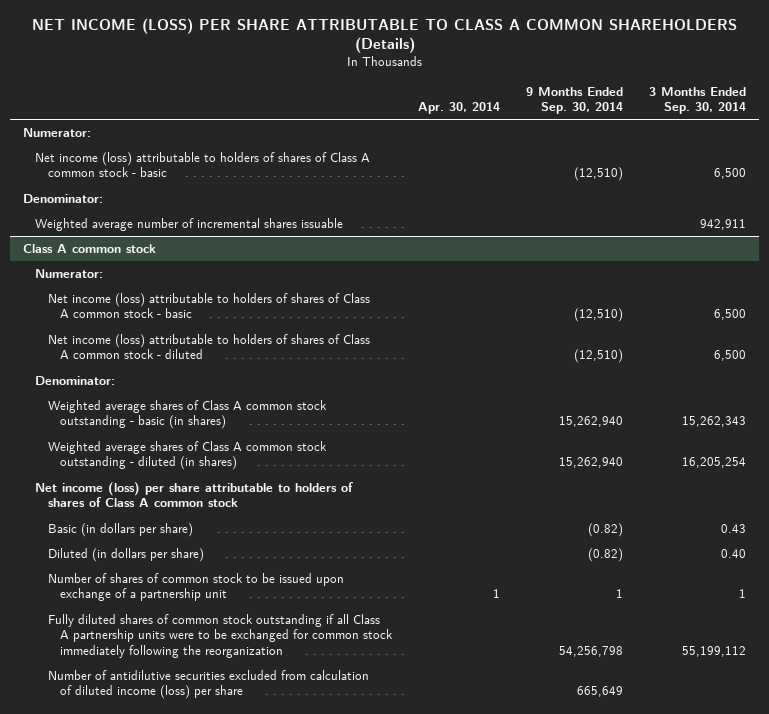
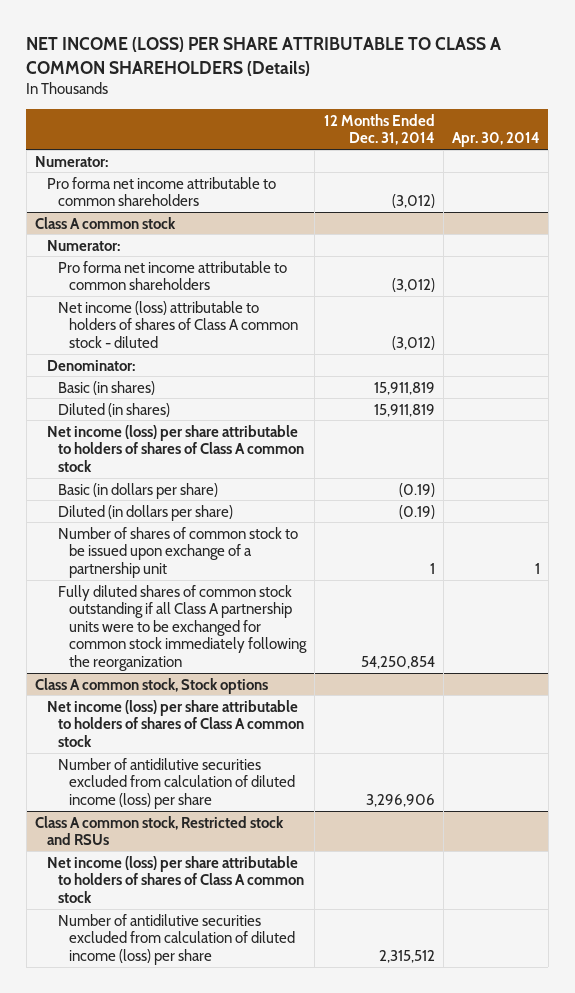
- | Apr. 30, 2014 | 9 Months Ended Sep. 30, 2014 | 3 Months Ended Sep. 30, 2014
+ | 12 Months Ended Dec. 31, 2014 | Apr. 30, 2014
- Net income (loss) attributable to holders of shares of Class A common stock - basic | | (12,510) | 6,500
- Denominator:
- Weighted average number of incremental shares issuable | | | 942,911
+ Pro forma net income attributable to common shareholders | (3,012) |
@ Class A common stock
- Net income (loss) attributable to holders of shares of Class A common stock - basic | | (12,510) | 6,500
+ Pro forma net income attributable to common shareholders | (3,012) |
- Weighted average shares of Class A common stock outstanding - basic (in shares) | | 15,262,940 | 15,262,343
- Weighted average shares of Class A common stock outstanding - diluted (in shares) | | 15,262,940 | 16,205,254
+ Basic (in shares) | 15,911,819 |
+ Diluted (in shares) | 15,911,819 |
- Number of antidilutive securities excluded from calculation of diluted income (loss) per share | | 665,649 |
+ Class A common stock, Stock options
+ Net income (loss) per share attributable to holders of shares of Class A common stock
+ Number of antidilutive securities excluded from calculation of diluted income (loss) per share | 3,296,906 |
+ Class A common stock, Restricted stock and RSUs
+ Net income (loss) per share attributable to holders of shares of Class A common stock
+ Number of antidilutive securities excluded from calculation of diluted income (loss) per share | 2,315,512 |

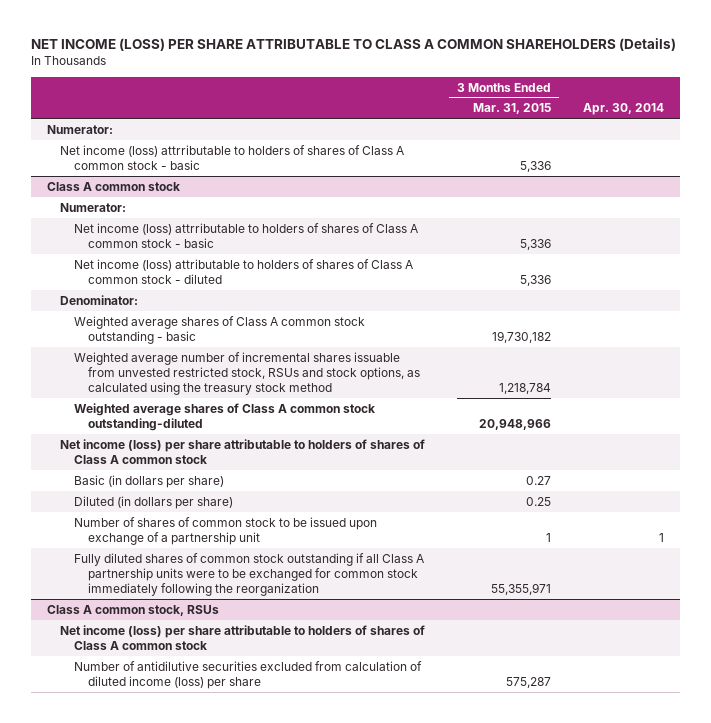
- | 12 Months Ended Dec. 31, 2014 | Apr. 30, 2014
+ | 3 Months Ended Mar. 31, 2015 | Apr. 30, 2014
- Pro forma net income attributable to common shareholders | (3,012) |
+ Net income (loss) attrributable to holders of shares of Class A common stock - basic | 5,336 |
@ Class A common stock
- Pro forma net income attributable to common shareholders | (3,012) |
+ Net income (loss) attrributable to holders of shares of Class A common stock - basic | 5,336 |
- Basic (in shares) | 15,911,819 |
- Diluted (in shares) | 15,911,819 |
+ Weighted average shares of Class A common stock outstanding - basic | 19,730,182 |
+ Weighted average number of incremental shares issuable from unvested restricted stock, RSUs and stock options, as calculated using the treasury stock method | 1,218,784 |
+ Weighted average shares of Class A common stock outstanding-diluted | 20,948,966 |
- Class A common stock, Stock options
- Net income (loss) per share attributable to holders of shares of Class A common stock
- Number of antidilutive securities excluded from calculation of diluted income (loss) per share | 3,296,906 |
- Class A common stock, Restricted stock and RSUs
+ Class A common stock, RSUs

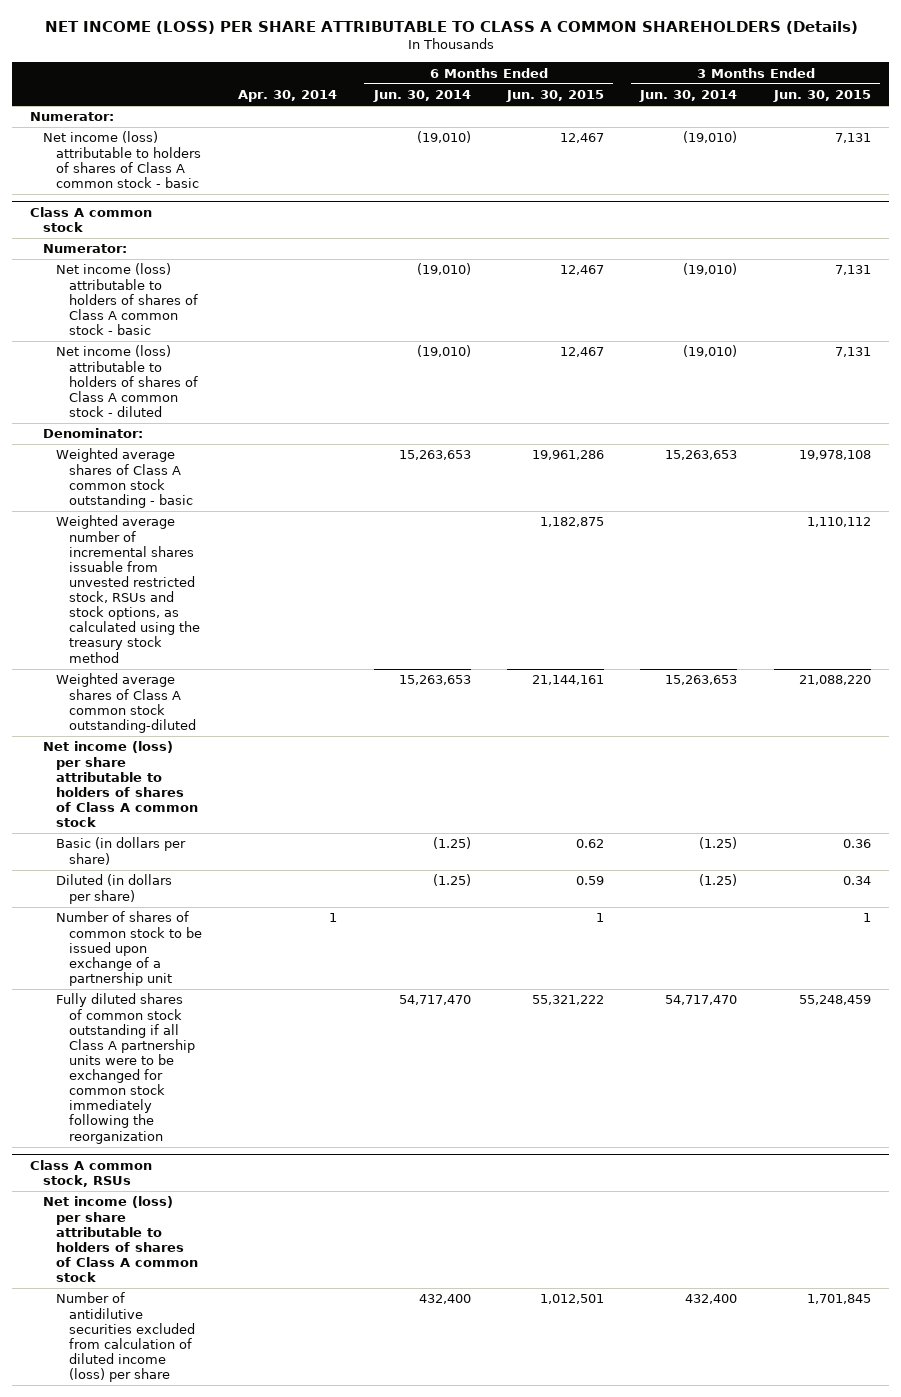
- | 3 Months Ended Mar. 31, 2015 | Apr. 30, 2014
+ | Apr. 30, 2014 | 6 Months Ended Jun. 30, 2014 | 6 Months Ended Jun. 30, 2015 | 3 Months Ended Jun. 30, 2014 | 3 Months Ended Jun. 30, 2015
- Net income (loss) attrributable to holders of shares of Class A common stock - basic | 5,336 |
+ Net income (loss) attributable to holders of shares of Class A common stock - basic | | (19,010) | 12,467 | (19,010) | 7,131
@ Class A common stock
- Net income (loss) attrributable to holders of shares of Class A common stock - basic | 5,336 |
+ Net income (loss) attributable to holders of shares of Class A common stock - basic | | (19,010) | 12,467 | (19,010) | 7,131

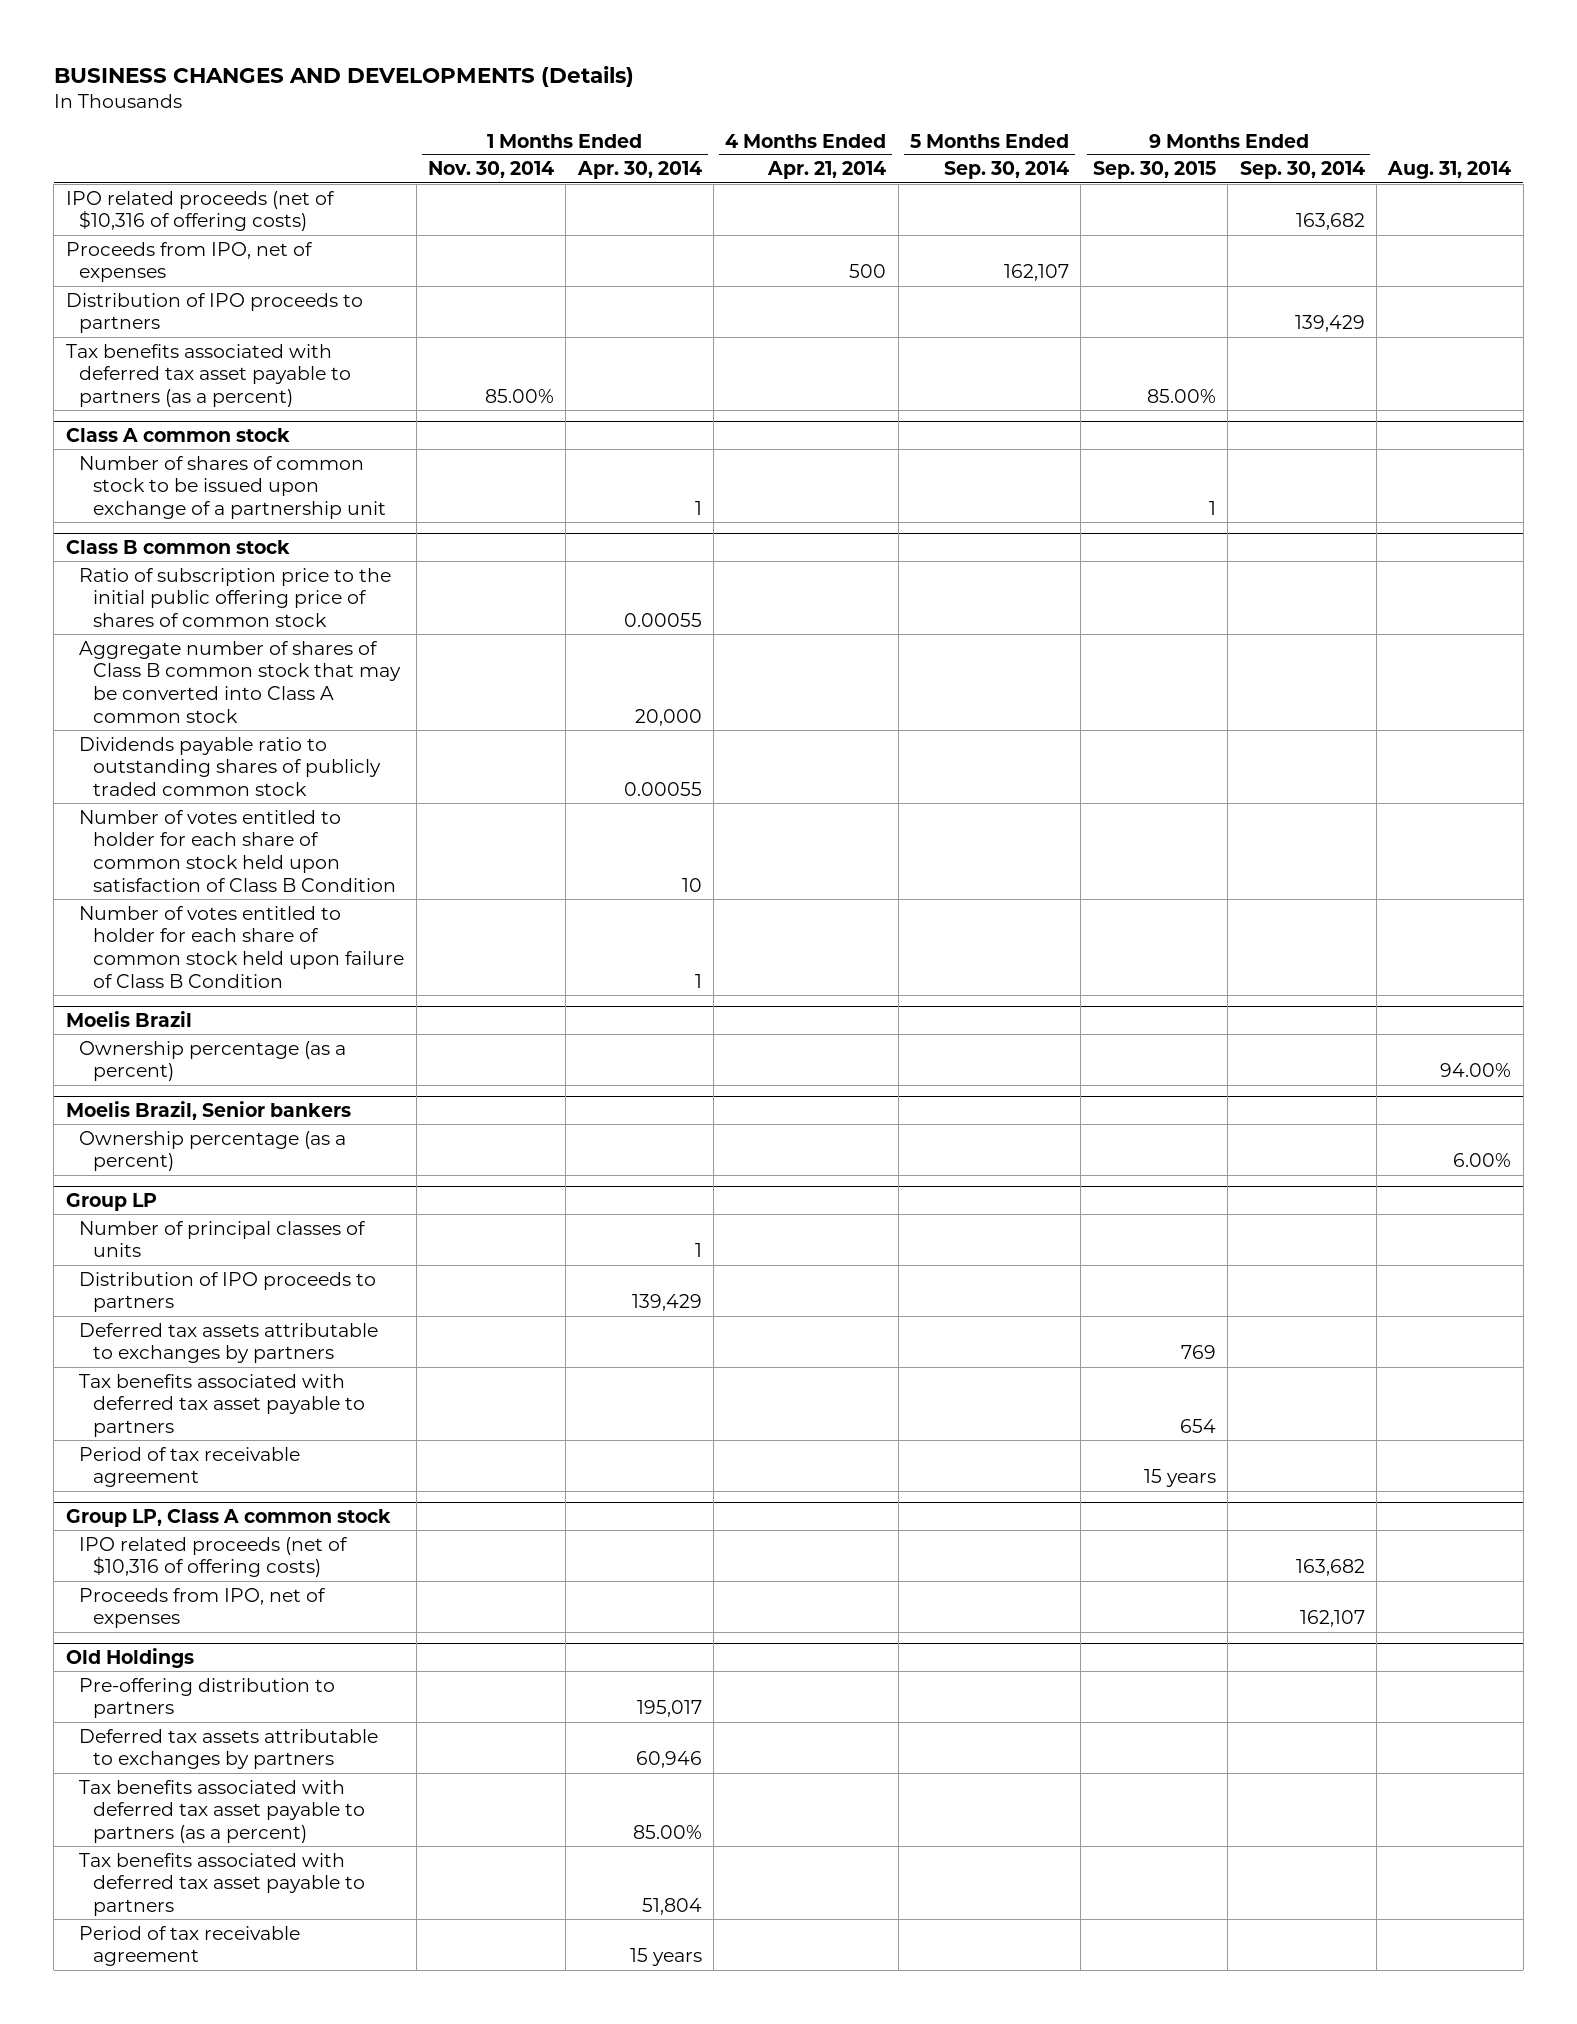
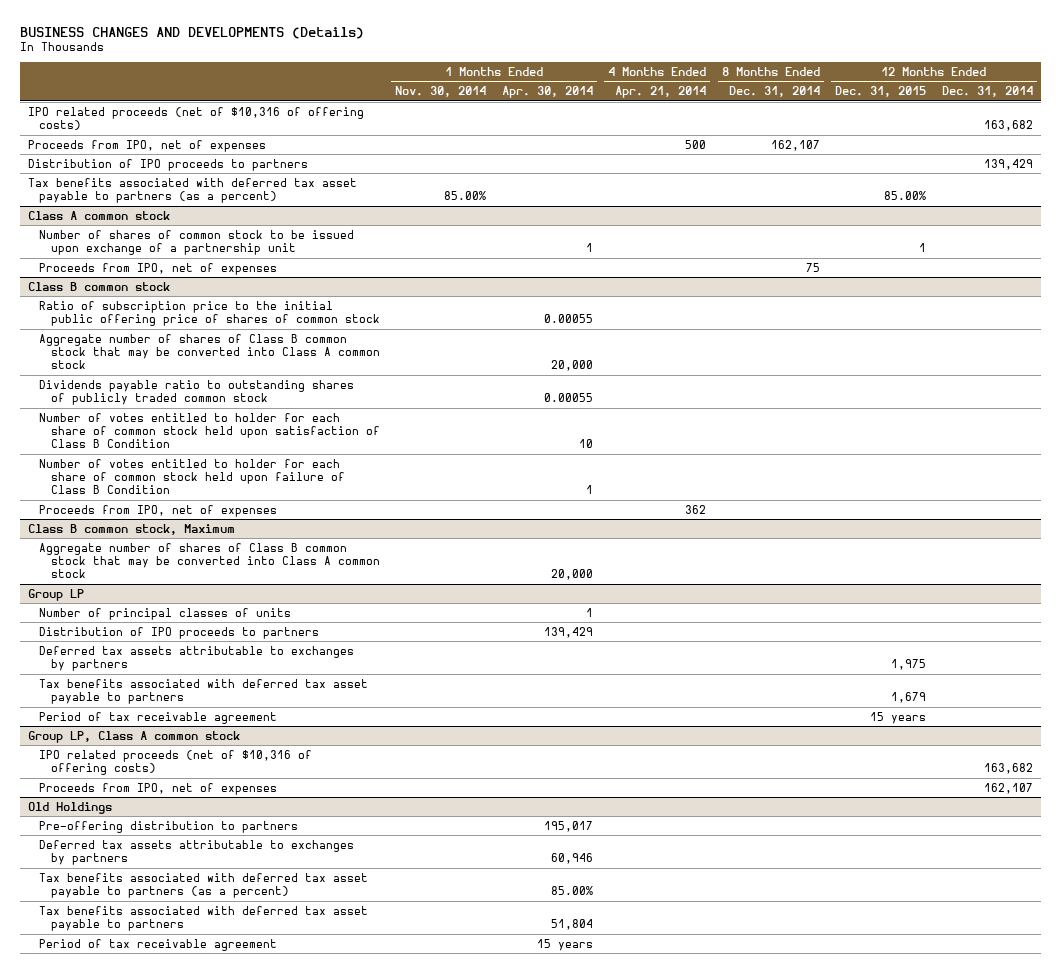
- | 1 Months Ended Nov. 30, 2014 | 1 Months Ended Apr. 30, 2014 | 4 Months Ended Apr. 21, 2014 | 5 Months Ended Sep. 30, 2014 | 9 Months Ended Sep. 30, 2015 | 9 Months Ended Sep. 30, 2014 | Aug. 31, 2014
+ | 1 Months Ended Nov. 30, 2014 | 1 Months Ended Apr. 30, 2014 | 4 Months Ended Apr. 21, 2014 | 8 Months Ended Dec. 31, 2014 | 12 Months Ended Dec. 31, 2015 | 12 Months Ended Dec. 31, 2014
@ Class A common stock
+ Proceeds from IPO, net of expenses | | | | 75 | |
- Moelis Brazil
- Ownership percentage (as a percent) | | | | | | | 94.00%
- Moelis Brazil, Senior bankers
- Ownership percentage (as a percent) | | | | | | | 6.00%
@ Class B common stock
+ Proceeds from IPO, net of expenses | | | 362 | | |
+ Class B common stock, Maximum
+ Aggregate number of shares of Class B common stock that may be converted into Class A common stock | | 20,000 | | | |

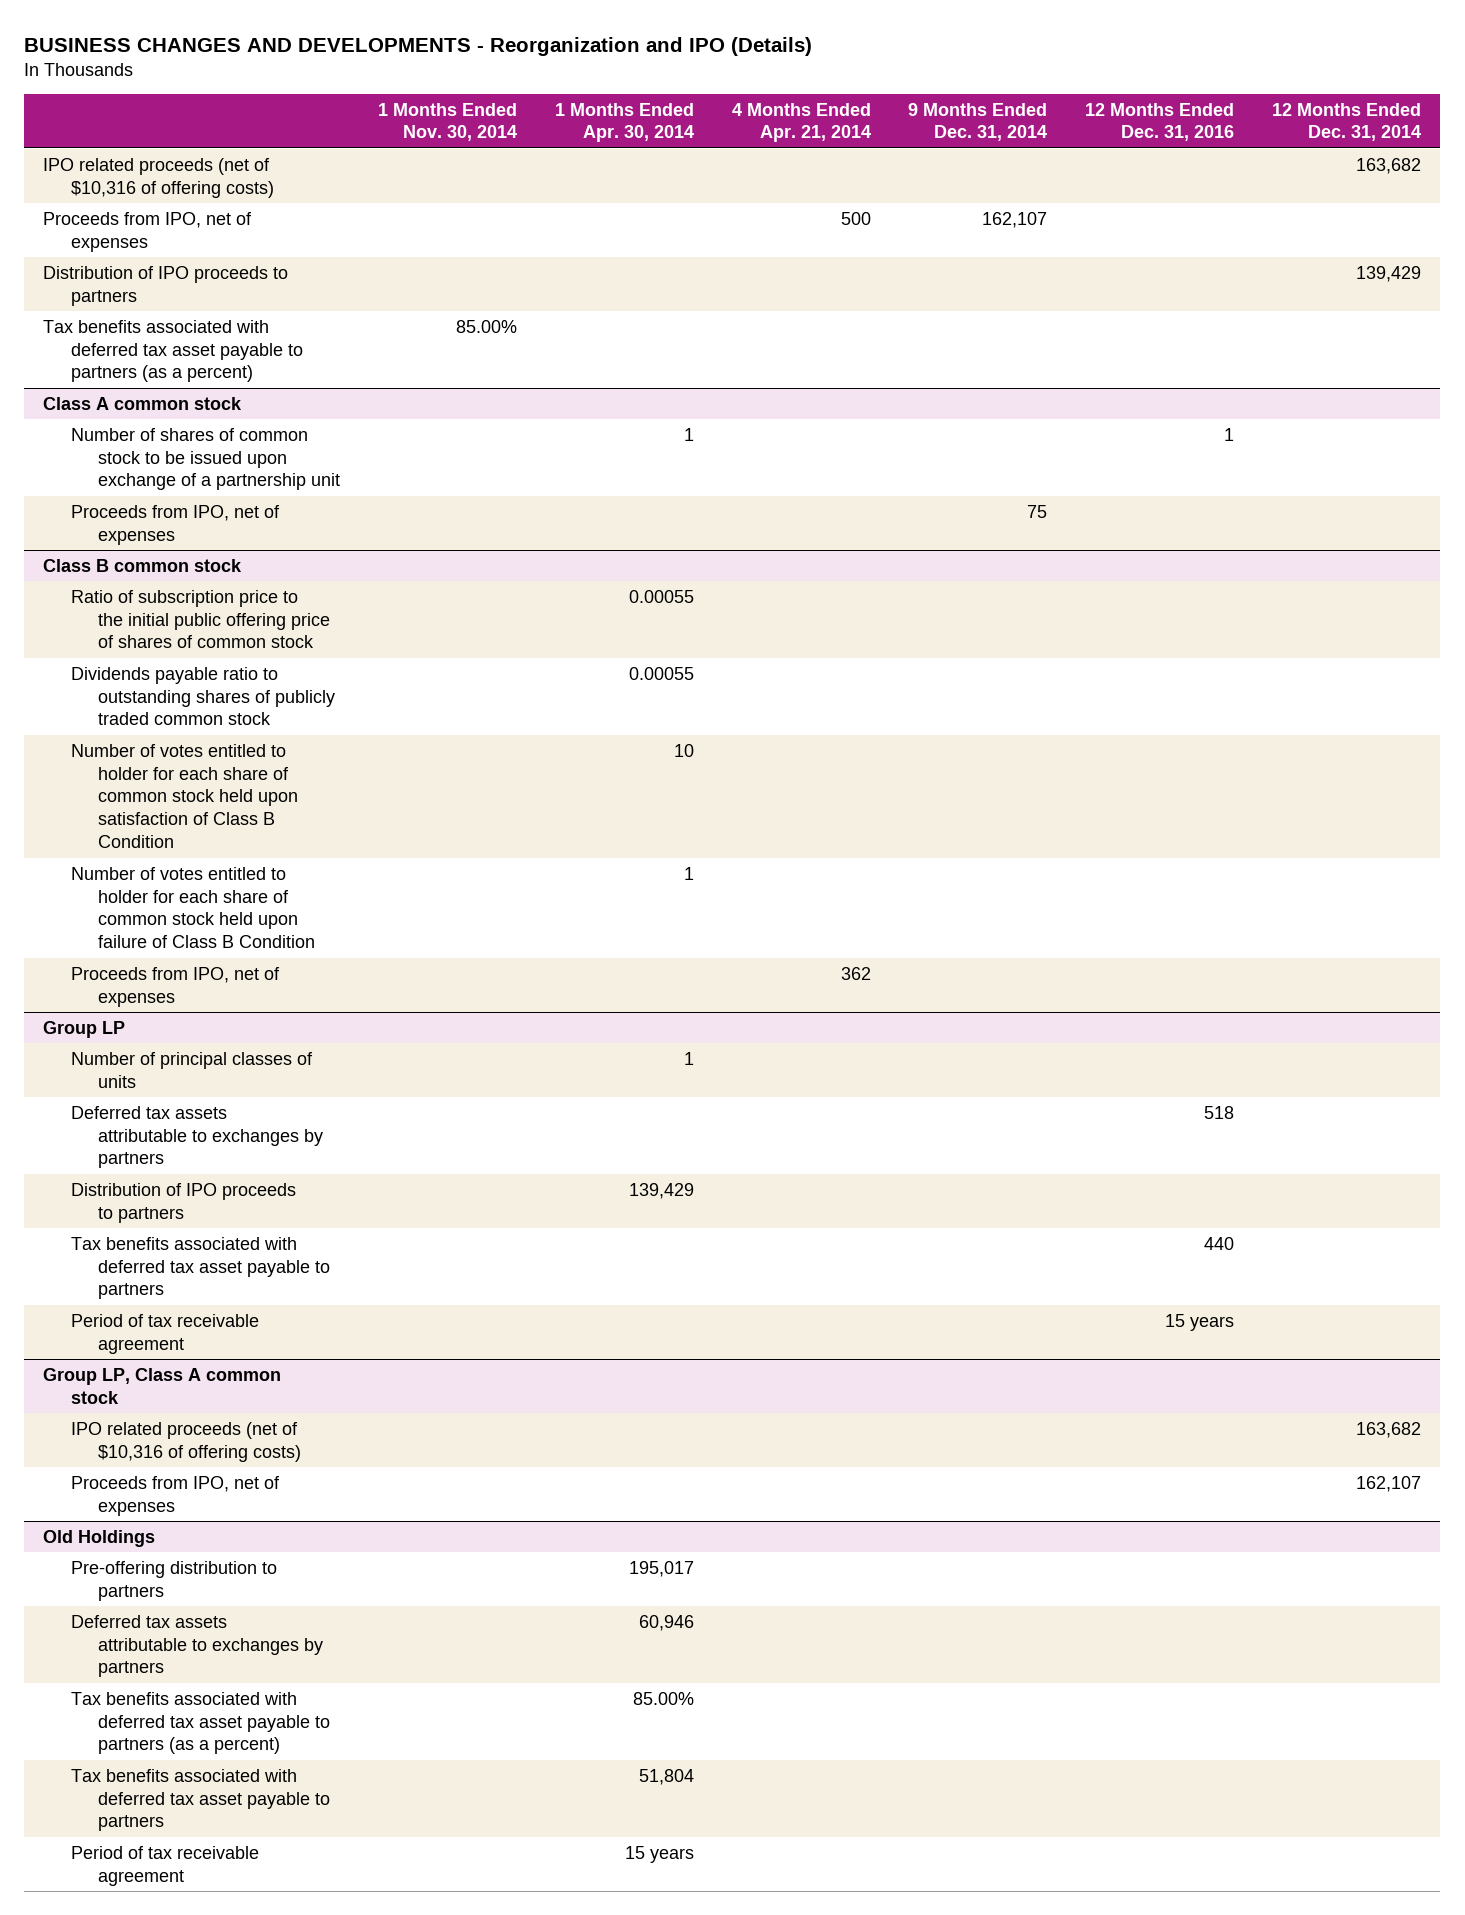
- BUSINESS CHANGES AND DEVELOPMENTS (Details)
+ BUSINESS CHANGES AND DEVELOPMENTS - Reorganization and IPO (Details)
- | 1 Months Ended Nov. 30, 2014 | 1 Months Ended Apr. 30, 2014 | 4 Months Ended Apr. 21, 2014 | 8 Months Ended Dec. 31, 2014 | 12 Months Ended Dec. 31, 2015 | 12 Months Ended Dec. 31, 2014
+ | 1 Months Ended Nov. 30, 2014 | 1 Months Ended Apr. 30, 2014 | 4 Months Ended Apr. 21, 2014 | 9 Months Ended Dec. 31, 2014 | 12 Months Ended Dec. 31, 2016 | 12 Months Ended Dec. 31, 2014
@ Class B common stock
- Aggregate number of shares of Class B common stock that may be converted into Class A common stock | | 20,000 | | | |
- Class B common stock, Maximum
- Aggregate number of shares of Class B common stock that may be converted into Class A common stock | | 20,000 | | | |
@ Group LP
moved down: Distribution of IPO proceeds to partners | | 139,429 | | | |

